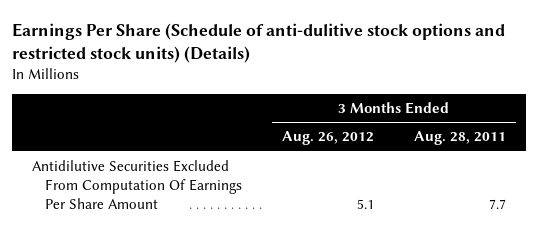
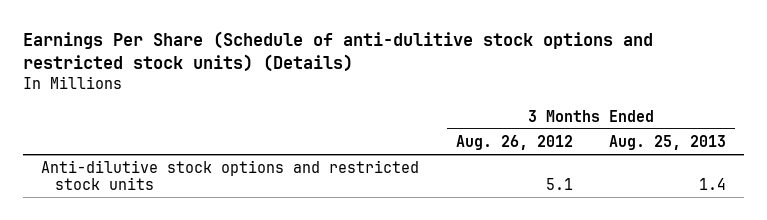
- | 3 Months Ended Aug. 26, 2012 | 3 Months Ended Aug. 28, 2011
+ | 3 Months Ended Aug. 26, 2012 | 3 Months Ended Aug. 25, 2013
- Antidilutive Securities Excluded From Computation Of Earnings Per Share Amount | 5.1 | 7.7
+ Anti-dilutive stock options and restricted stock units | 5.1 | 1.4

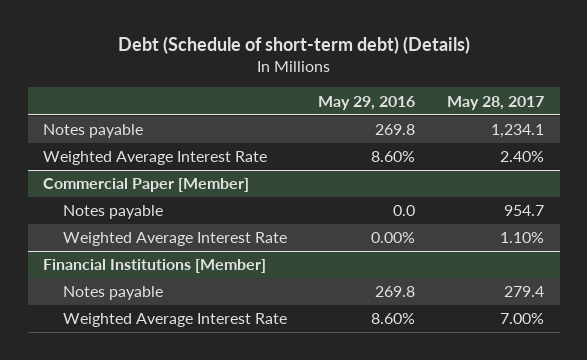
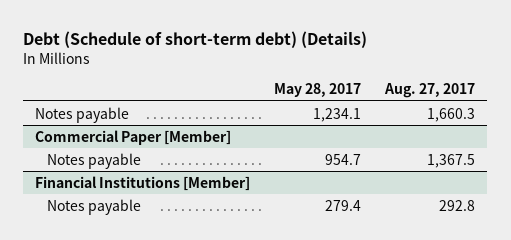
- | May 29, 2016 | May 28, 2017
+ | May 28, 2017 | Aug. 27, 2017
- Weighted Average Interest Rate | 8.60% | 2.40%
@ Commercial Paper [Member]
- Weighted Average Interest Rate | 0.00% | 1.10%
@ Financial Institutions [Member]
- Weighted Average Interest Rate | 8.60% | 7.00%

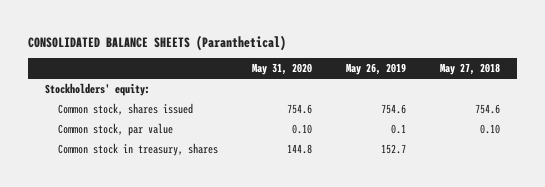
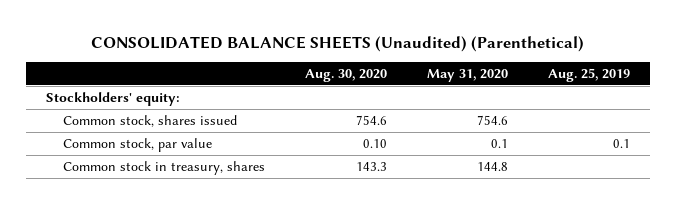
- CONSOLIDATED BALANCE SHEETS (Paranthetical)
+ CONSOLIDATED BALANCE SHEETS (Unaudited) (Parenthetical)
- | May 31, 2020 | May 26, 2019 | May 27, 2018
+ | Aug. 30, 2020 | May 31, 2020 | Aug. 25, 2019
- Common stock, par value | 0.10 | 0.1 | 0.10
+ Common stock, par value | 0.10 | 0.1 | 0.1

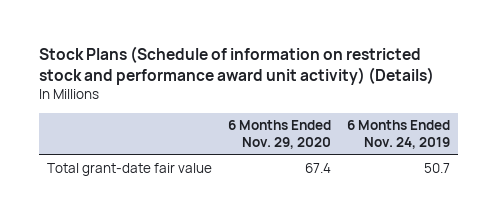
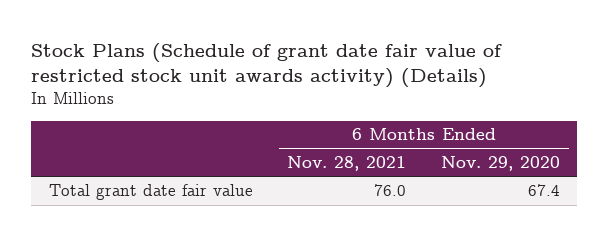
- Stock Plans (Schedule of information on restricted stock and performance award unit activity) (Details)
+ Stock Plans (Schedule of grant date fair value of restricted stock unit awards activity) (Details)
- | 6 Months Ended Nov. 29, 2020 | 6 Months Ended Nov. 24, 2019
+ | 6 Months Ended Nov. 28, 2021 | 6 Months Ended Nov. 29, 2020
- Total grant-date fair value | 67.4 | 50.7
+ Total grant date fair value | 76.0 | 67.4

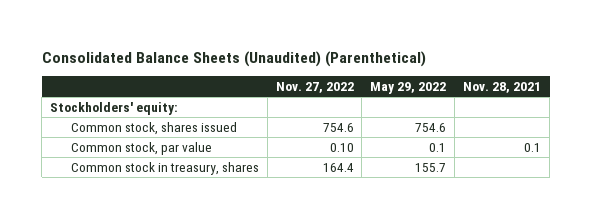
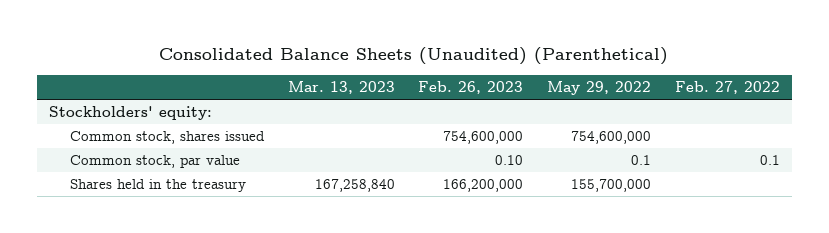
- | Nov. 27, 2022 | May 29, 2022 | Nov. 28, 2021
+ | Mar. 13, 2023 | Feb. 26, 2023 | May 29, 2022 | Feb. 27, 2022
- Common stock, shares issued | 754.6 | 754.6 |
+ Common stock, shares issued | | 754,600,000 | 754,600,000 |
- Common stock in treasury, shares | 164.4 | 155.7 |
+ Shares held in the treasury | 167,258,840 | 166,200,000 | 155,700,000 |

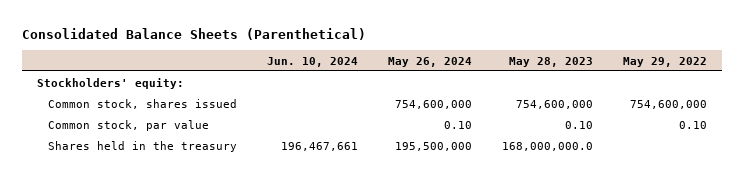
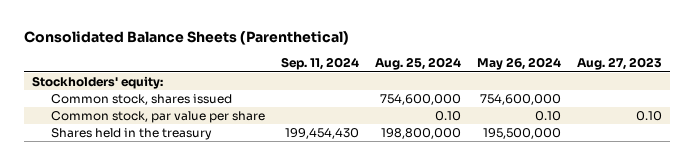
- | Jun. 10, 2024 | May 26, 2024 | May 28, 2023 | May 29, 2022
+ | Sep. 11, 2024 | Aug. 25, 2024 | May 26, 2024 | Aug. 27, 2023
- Common stock, par value | | 0.10 | 0.10 | 0.10
+ Common stock, par value per share | | 0.10 | 0.10 | 0.10

